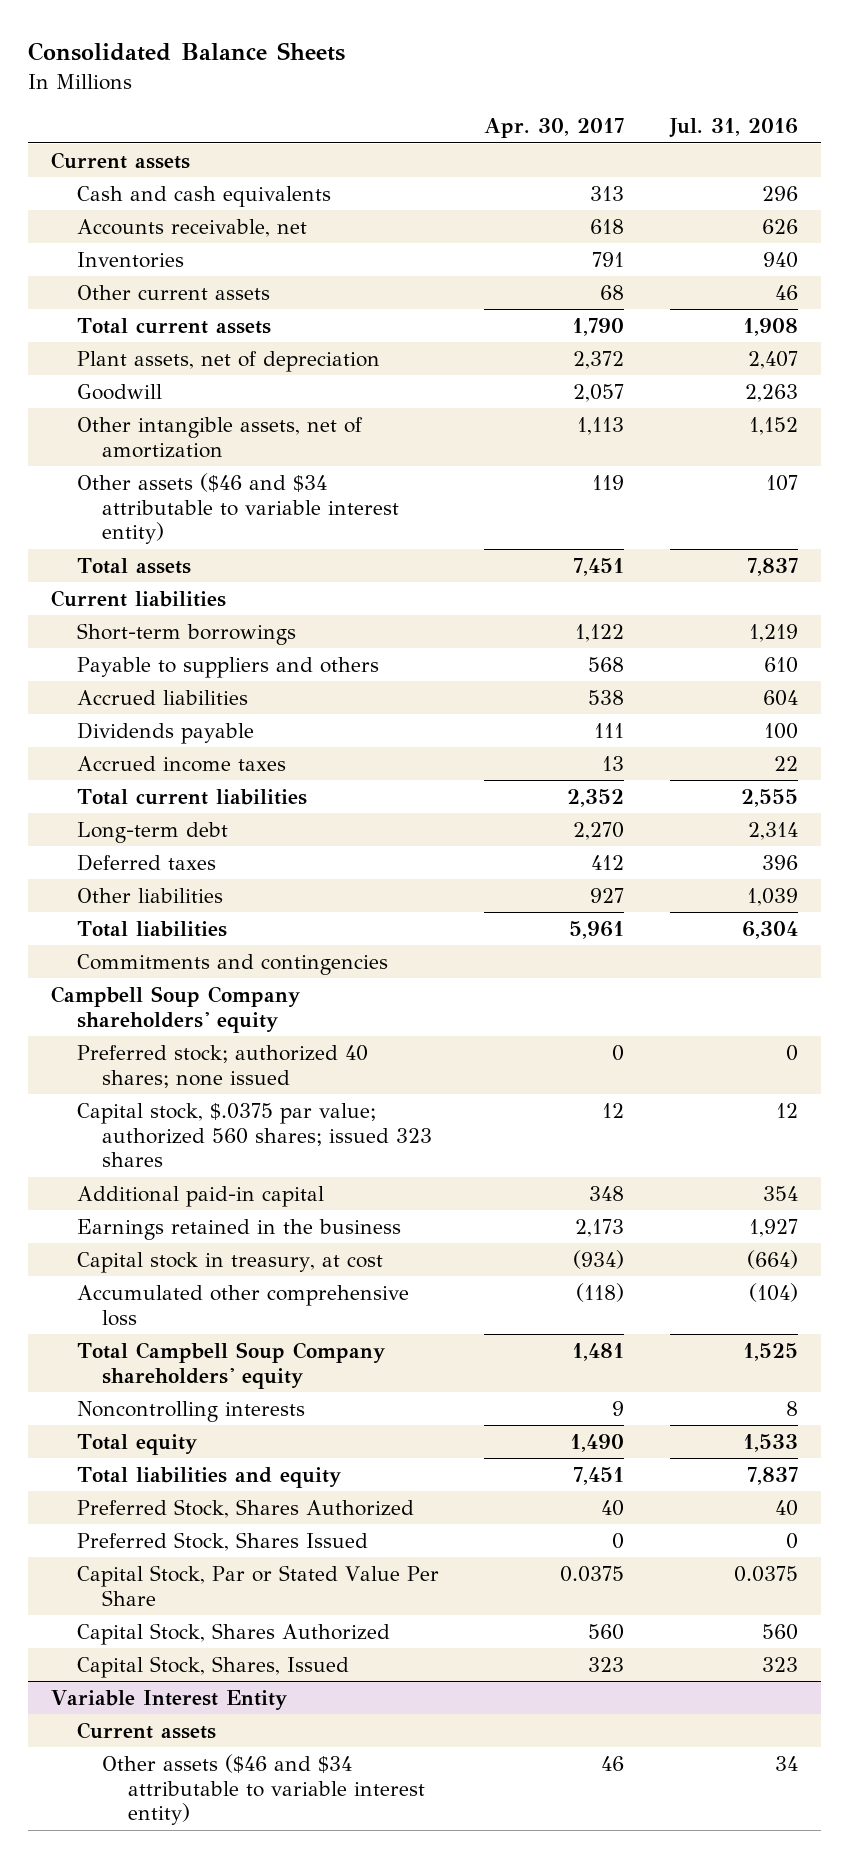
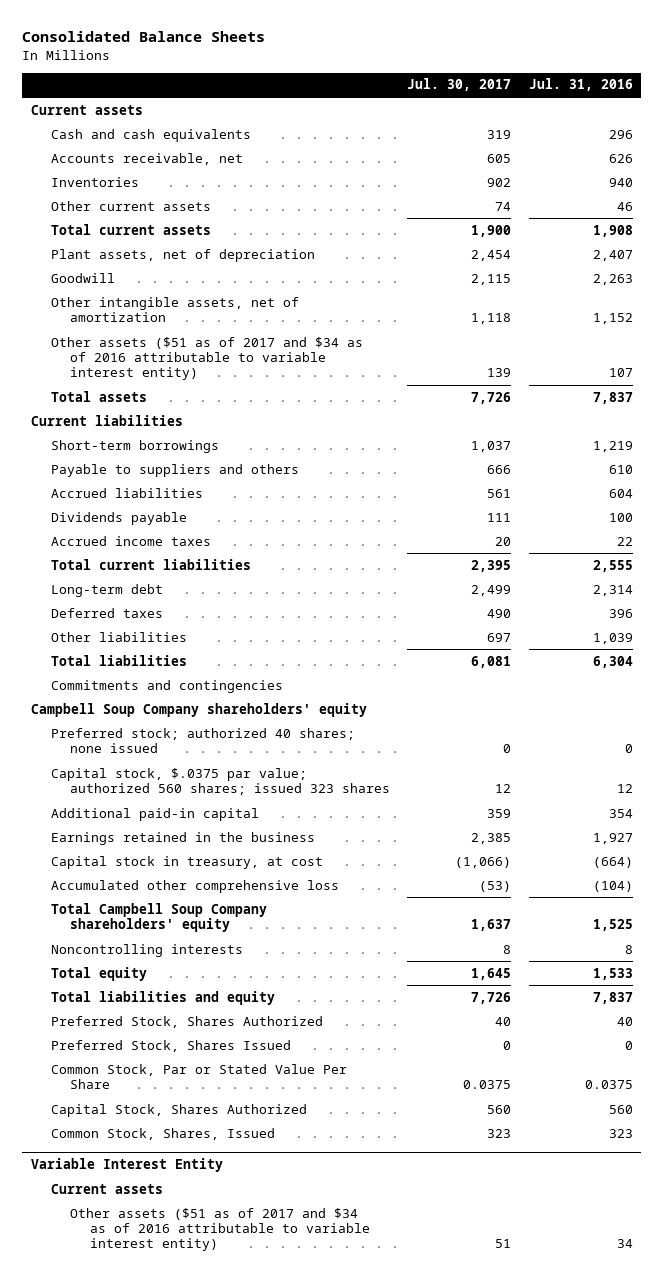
- | Apr. 30, 2017 | Jul. 31, 2016
+ | Jul. 30, 2017 | Jul. 31, 2016
- Other assets ($46 and $34 attributable to variable interest entity) | 119 | 107
+ Other assets ($51 as of 2017 and $34 as of 2016 attributable to variable interest entity) | 139 | 107
- Capital Stock, Par or Stated Value Per Share | 0.0375 | 0.0375
+ Common Stock, Par or Stated Value Per Share | 0.0375 | 0.0375
- Capital Stock, Shares, Issued | 323 | 323
+ Common Stock, Shares, Issued | 323 | 323
@ Variable Interest Entity
- Other assets ($46 and $34 attributable to variable interest entity) | 46 | 34
+ Other assets ($51 as of 2017 and $34 as of 2016 attributable to variable interest entity) | 51 | 34

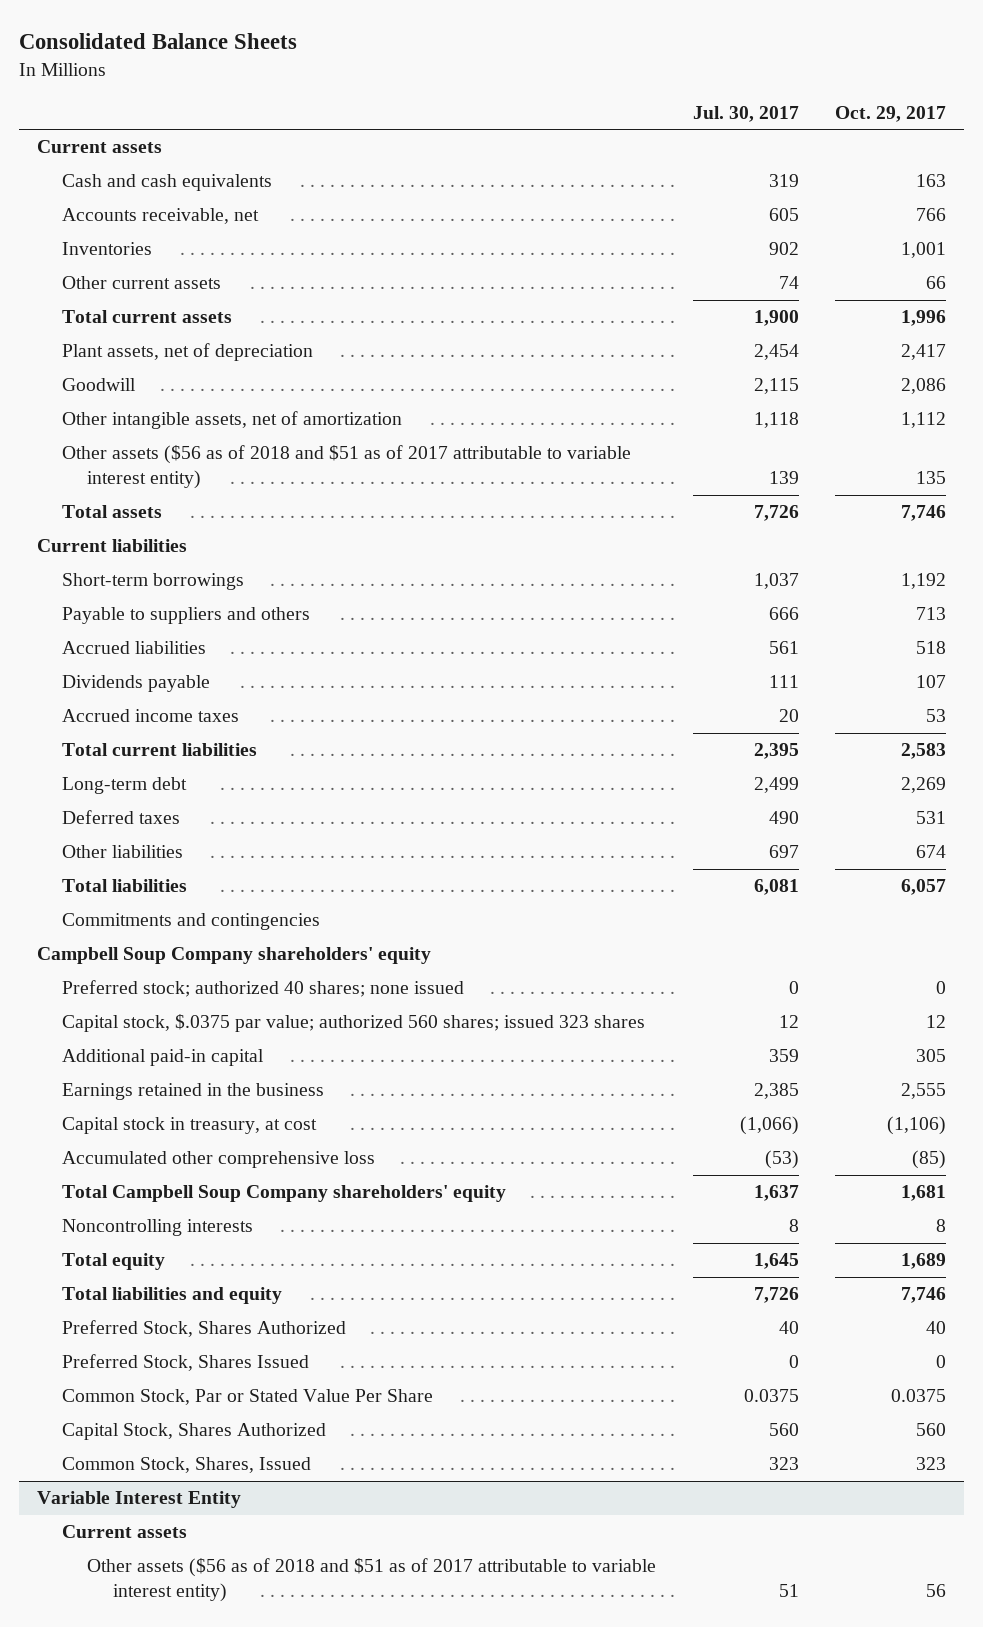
- | Jul. 30, 2017 | Jul. 31, 2016
+ | Jul. 30, 2017 | Oct. 29, 2017
- Other assets ($51 as of 2017 and $34 as of 2016 attributable to variable interest entity) | 139 | 107
+ Other assets ($56 as of 2018 and $51 as of 2017 attributable to variable interest entity) | 139 | 135
@ Variable Interest Entity
- Other assets ($51 as of 2017 and $34 as of 2016 attributable to variable interest entity) | 51 | 34
+ Other assets ($56 as of 2018 and $51 as of 2017 attributable to variable interest entity) | 51 | 56

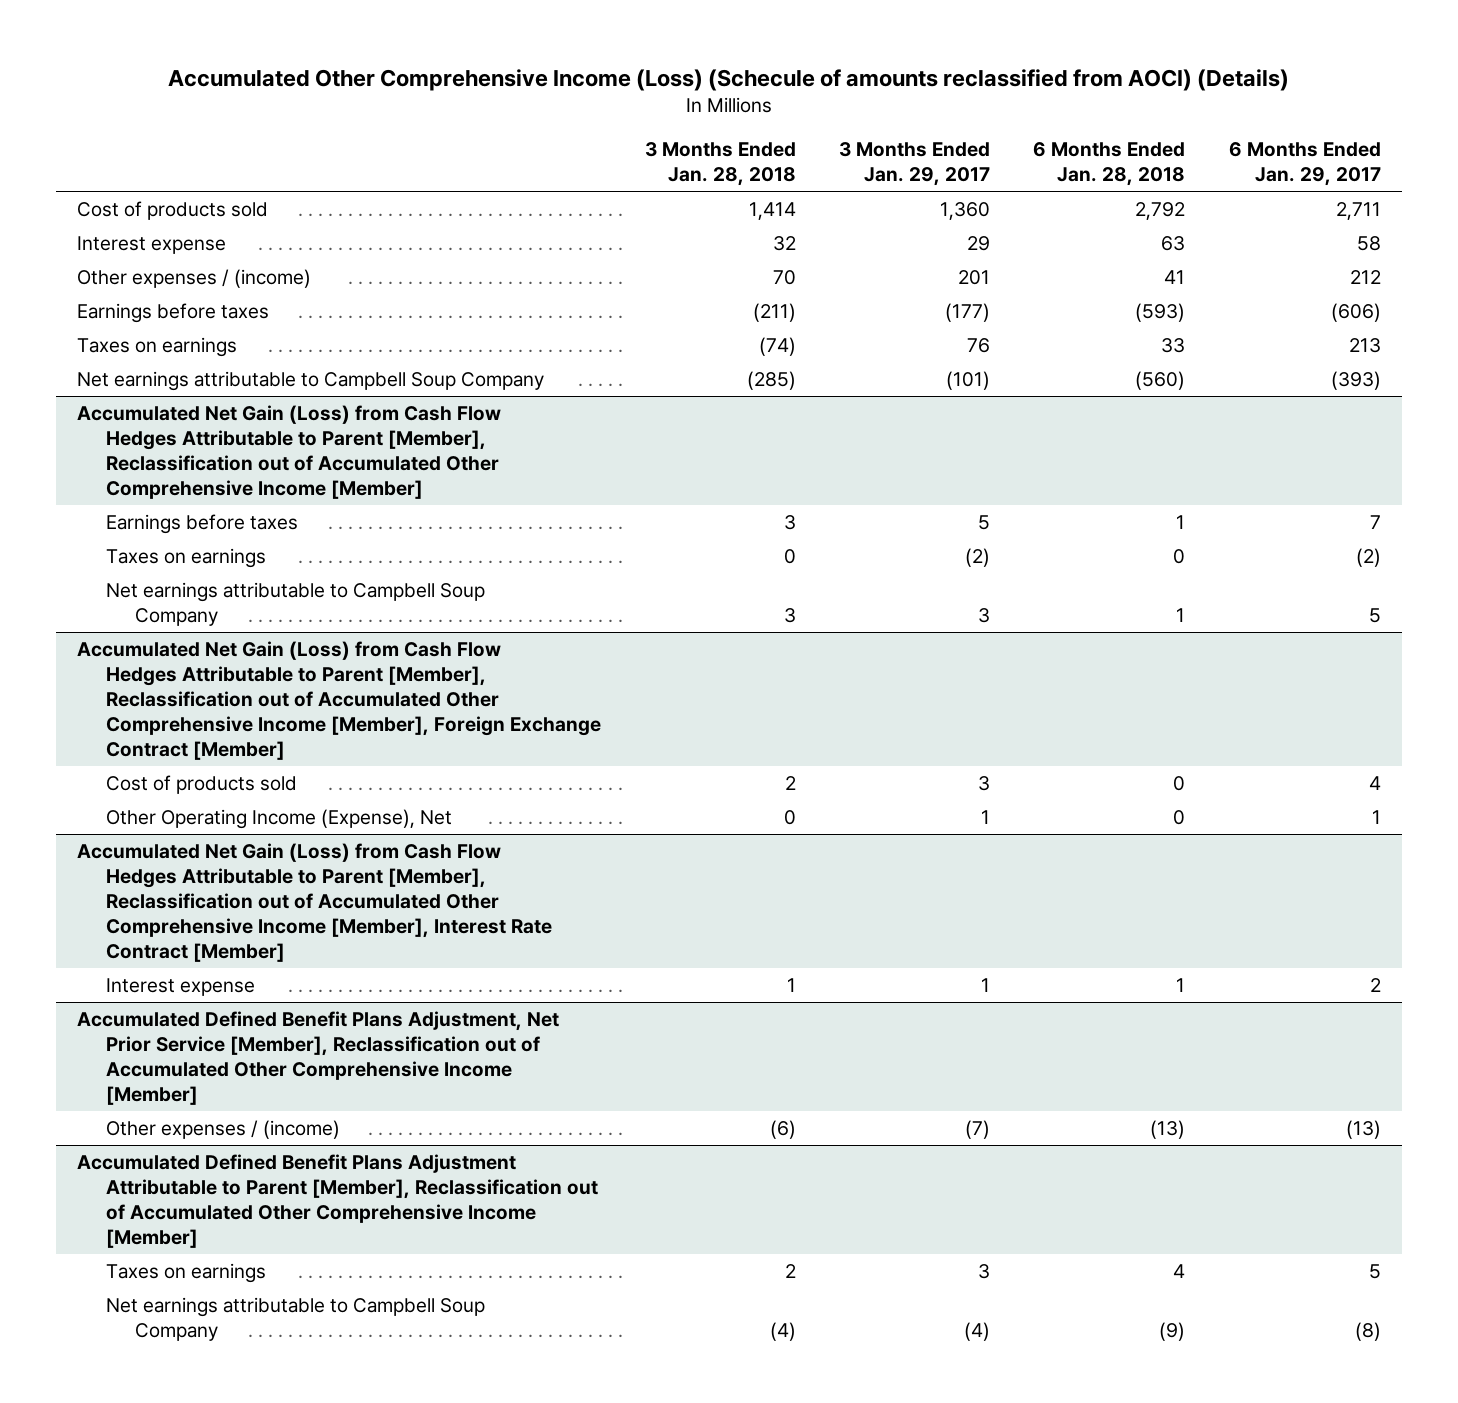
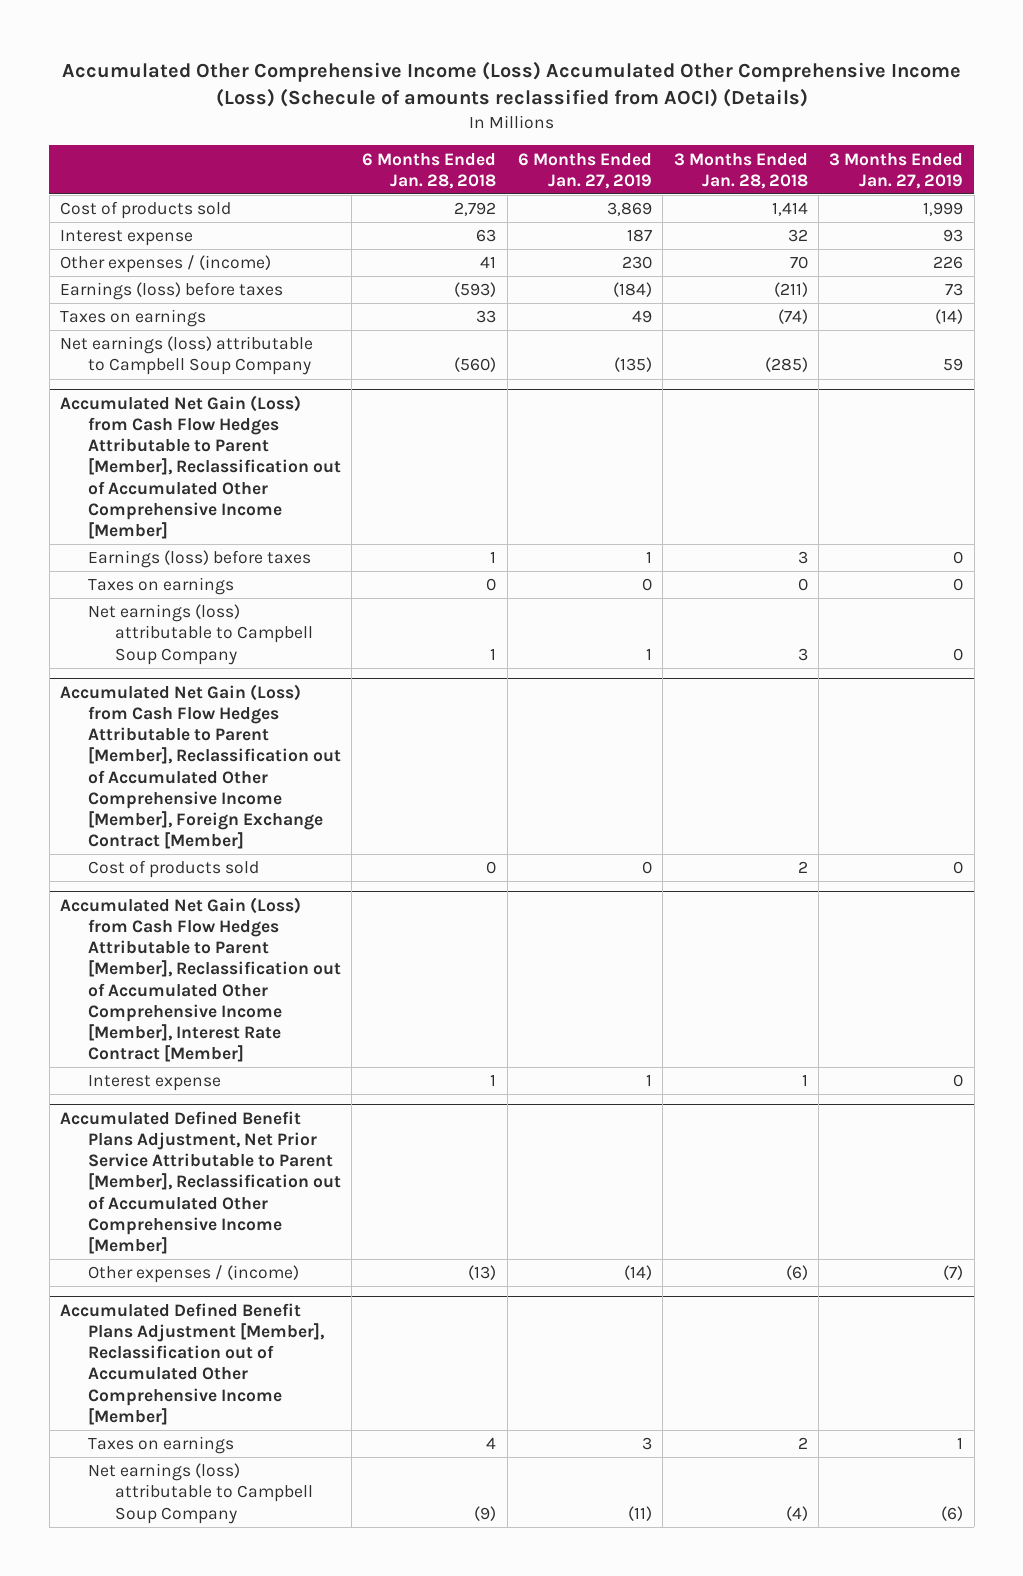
- Accumulated Other Comprehensive Income (Loss) (Schecule of amounts reclassified from AOCI) (Details)
+ Accumulated Other Comprehensive Income (Loss) Accumulated Other Comprehensive Income (Loss) (Schecule of amounts reclassified from AOCI) (Details)
- | 3 Months Ended Jan. 28, 2018 | 3 Months Ended Jan. 29, 2017 | 6 Months Ended Jan. 28, 2018 | 6 Months Ended Jan. 29, 2017
+ | 6 Months Ended Jan. 28, 2018 | 6 Months Ended Jan. 27, 2019 | 3 Months Ended Jan. 28, 2018 | 3 Months Ended Jan. 27, 2019
- Earnings before taxes | (211) | (177) | (593) | (606)
+ Earnings (loss) before taxes | (593) | (184) | (211) | 73
- Net earnings attributable to Campbell Soup Company | (285) | (101) | (560) | (393)
+ Net earnings (loss) attributable to Campbell Soup Company | (560) | (135) | (285) | 59
@ Accumulated Net Gain (Loss) from Cash Flow Hedges Attributable to Parent [Member], Reclassification out of Accumulated Other Comprehensive Income [Member]
- Earnings before taxes | 3 | 5 | 1 | 7
+ Earnings (loss) before taxes | 1 | 1 | 3 | 0
- Net earnings attributable to Campbell Soup Company | 3 | 3 | 1 | 5
+ Net earnings (loss) attributable to Campbell Soup Company | 1 | 1 | 3 | 0
@ Accumulated Net Gain (Loss) from Cash Flow Hedges Attributable to Parent [Member], Reclassification out of Accumulated Other Comprehensive Income [Member], Foreign Exchange Contract [Member]
- Other Operating Income (Expense), Net | 0 | 1 | 0 | 1
- Accumulated Defined Benefit Plans Adjustment, Net Prior Service [Member], Reclassification out of Accumulated Other Comprehensive Income [Member]
+ Accumulated Defined Benefit Plans Adjustment, Net Prior Service Attributable to Parent [Member], Reclassification out of Accumulated Other Comprehensive Income [Member]
- Accumulated Defined Benefit Plans Adjustment Attributable to Parent [Member], Reclassification out of Accumulated Other Comprehensive Income [Member]
+ Accumulated Defined Benefit Plans Adjustment [Member], Reclassification out of Accumulated Other Comprehensive Income [Member]
- Net earnings attributable to Campbell Soup Company | (4) | (4) | (9) | (8)
+ Net earnings (loss) attributable to Campbell Soup Company | (9) | (11) | (4) | (6)

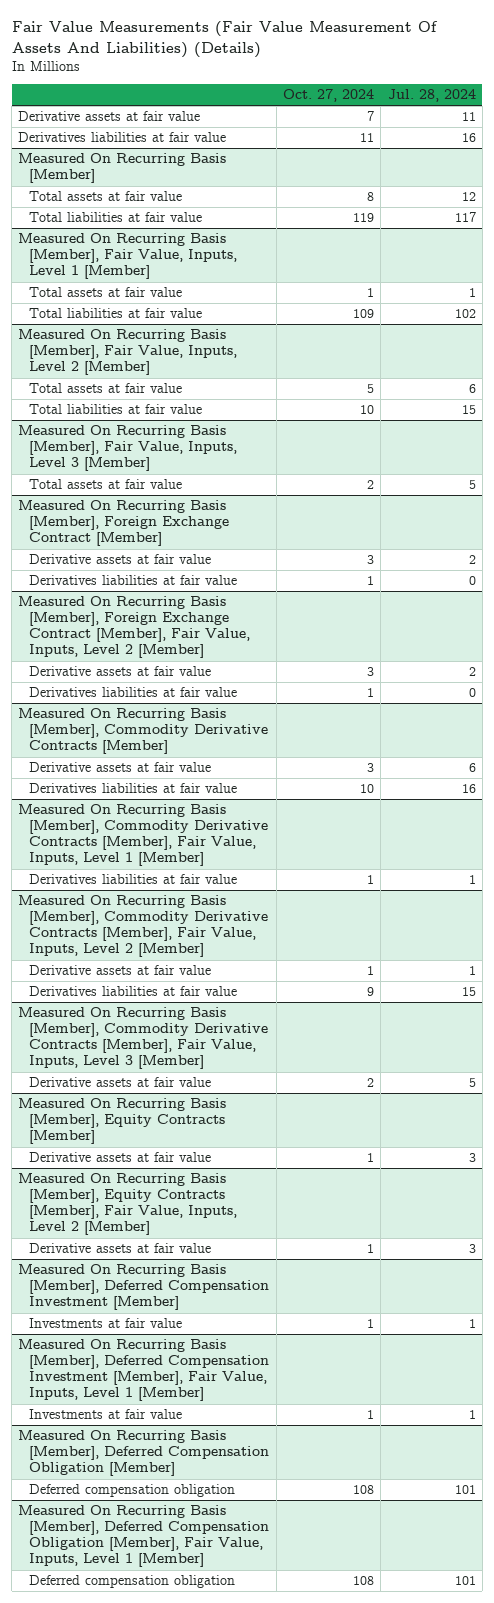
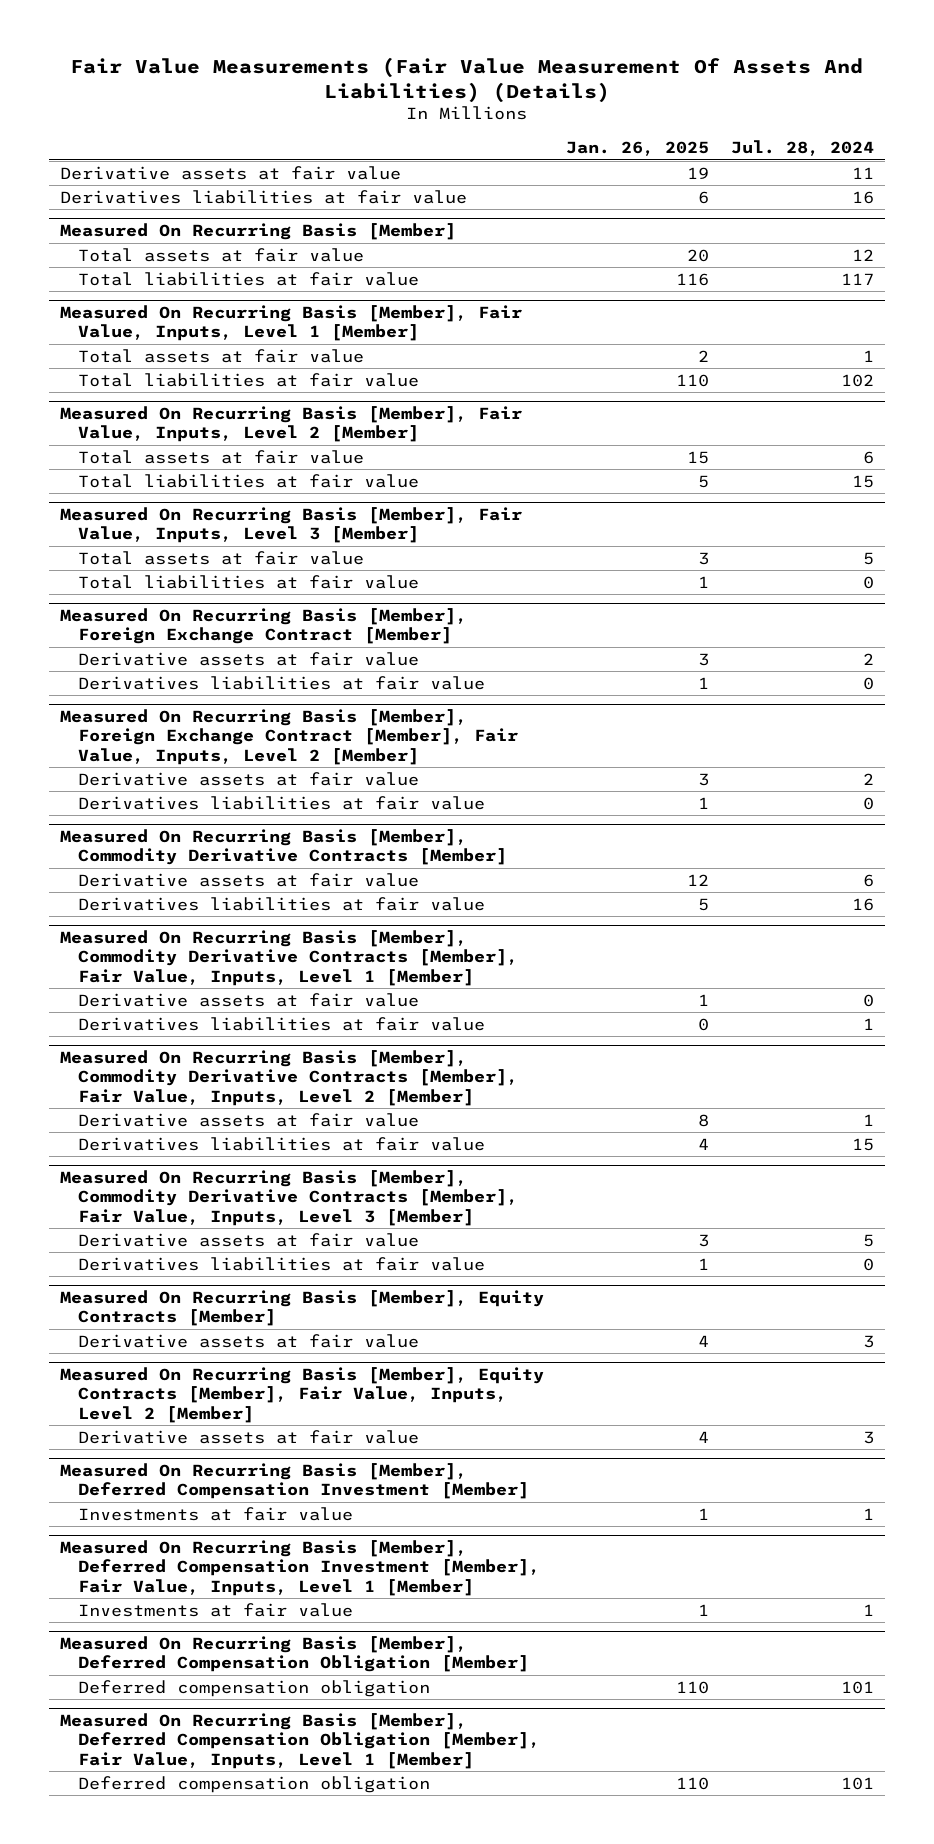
- | Oct. 27, 2024 | Jul. 28, 2024
+ | Jan. 26, 2025 | Jul. 28, 2024
@ Measured On Recurring Basis [Member], Fair Value, Inputs, Level 3 [Member]
+ Total liabilities at fair value | 1 | 0
@ Measured On Recurring Basis [Member], Commodity Derivative Contracts [Member], Fair Value, Inputs, Level 1 [Member]
+ Derivative assets at fair value | 1 | 0
@ Measured On Recurring Basis [Member], Commodity Derivative Contracts [Member], Fair Value, Inputs, Level 3 [Member]
+ Derivatives liabilities at fair value | 1 | 0

